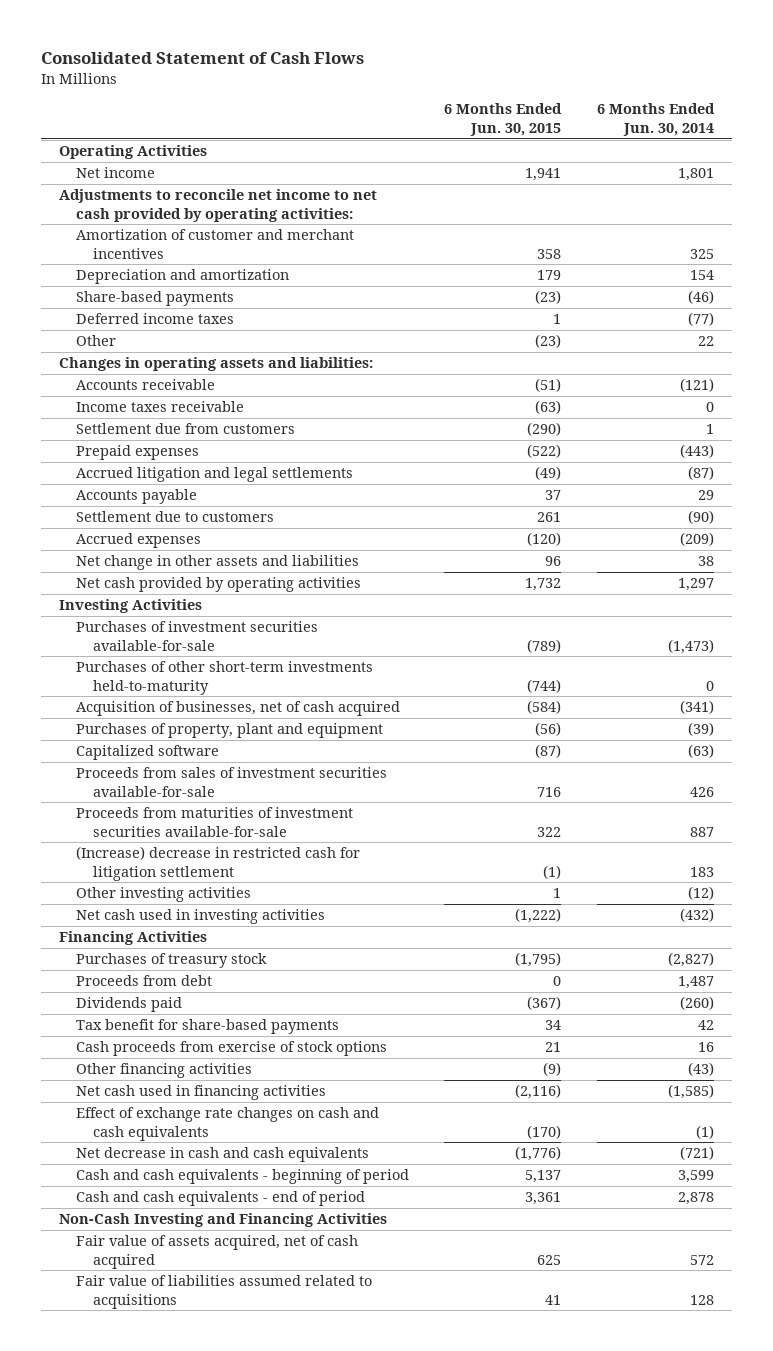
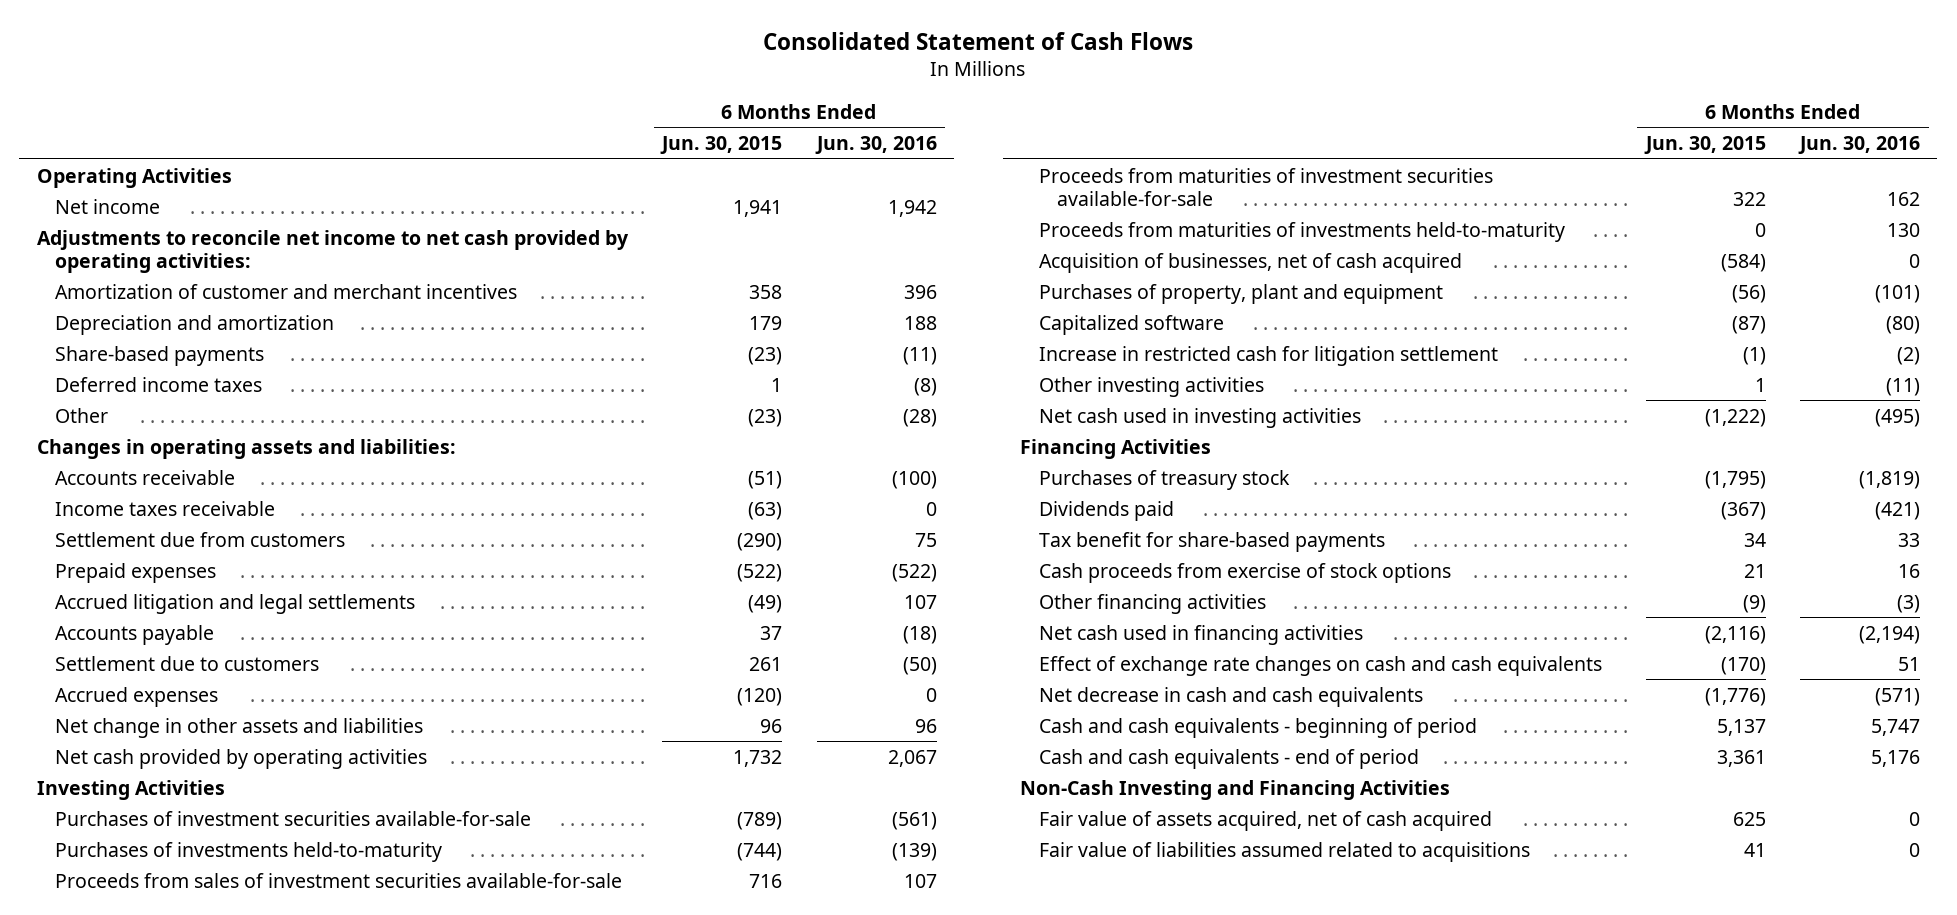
- | 6 Months Ended Jun. 30, 2015 | 6 Months Ended Jun. 30, 2014
+ | 6 Months Ended Jun. 30, 2015 | 6 Months Ended Jun. 30, 2016
- Purchases of other short-term investments held-to-maturity | (744) | 0
+ Purchases of investments held-to-maturity | (744) | (139)
moved up: Proceeds from sales of investment securities available-for-sale | 716 | 107
moved up: Proceeds from maturities of investment securities available-for-sale | 322 | 162
+ Proceeds from maturities of investments held-to-maturity | 0 | 130
- (Increase) decrease in restricted cash for litigation settlement | (1) | 183
+ Increase in restricted cash for litigation settlement | (1) | (2)
- Proceeds from debt | 0 | 1,487

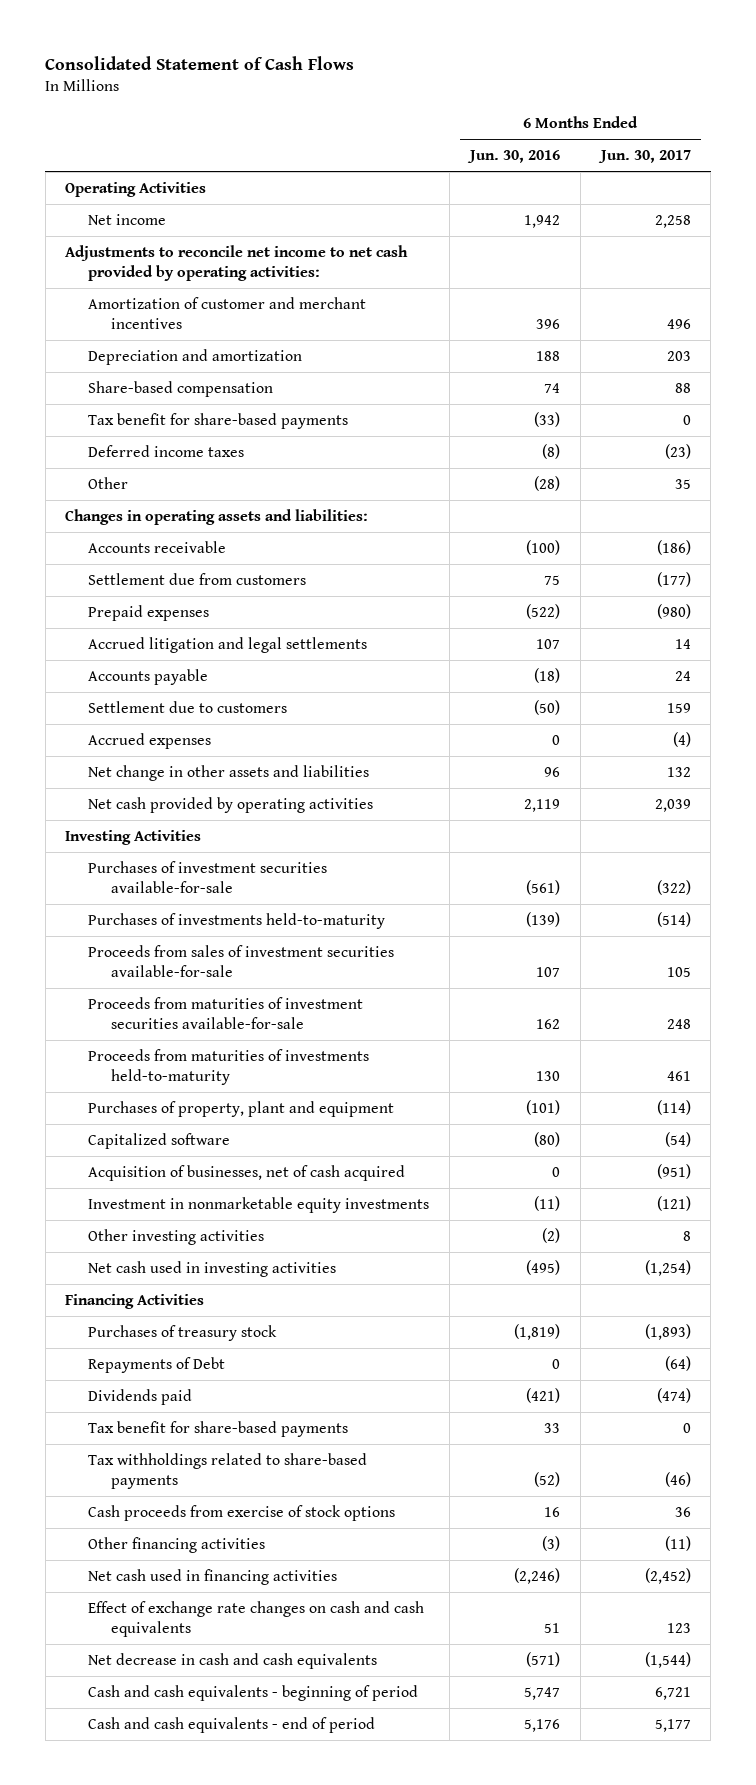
- | 6 Months Ended Jun. 30, 2015 | 6 Months Ended Jun. 30, 2016
+ | 6 Months Ended Jun. 30, 2016 | 6 Months Ended Jun. 30, 2017
- Share-based payments | (23) | (11)
+ Share-based compensation | 74 | 88
+ Tax benefit for share-based payments | (33) | 0
- Income taxes receivable | (63) | 0
- Net cash provided by operating activities | 1,732 | 2,067
+ Net cash provided by operating activities | 2,119 | 2,039
- Increase in restricted cash for litigation settlement | (1) | (2)
- Other investing activities | 1 | (11)
moved down: Acquisition of businesses, net of cash acquired | 0 | (951)
+ Investment in nonmarketable equity investments | (11) | (121)
+ Other investing activities | (2) | 8
+ Repayments of Debt | 0 | (64)
+ Tax withholdings related to share-based payments | (52) | (46)
- Net cash used in financing activities | (2,116) | (2,194)
+ Net cash used in financing activities | (2,246) | (2,452)
- Non-Cash Investing and Financing Activities
- Fair value of assets acquired, net of cash acquired | 625 | 0
- Fair value of liabilities assumed related to acquisitions | 41 | 0

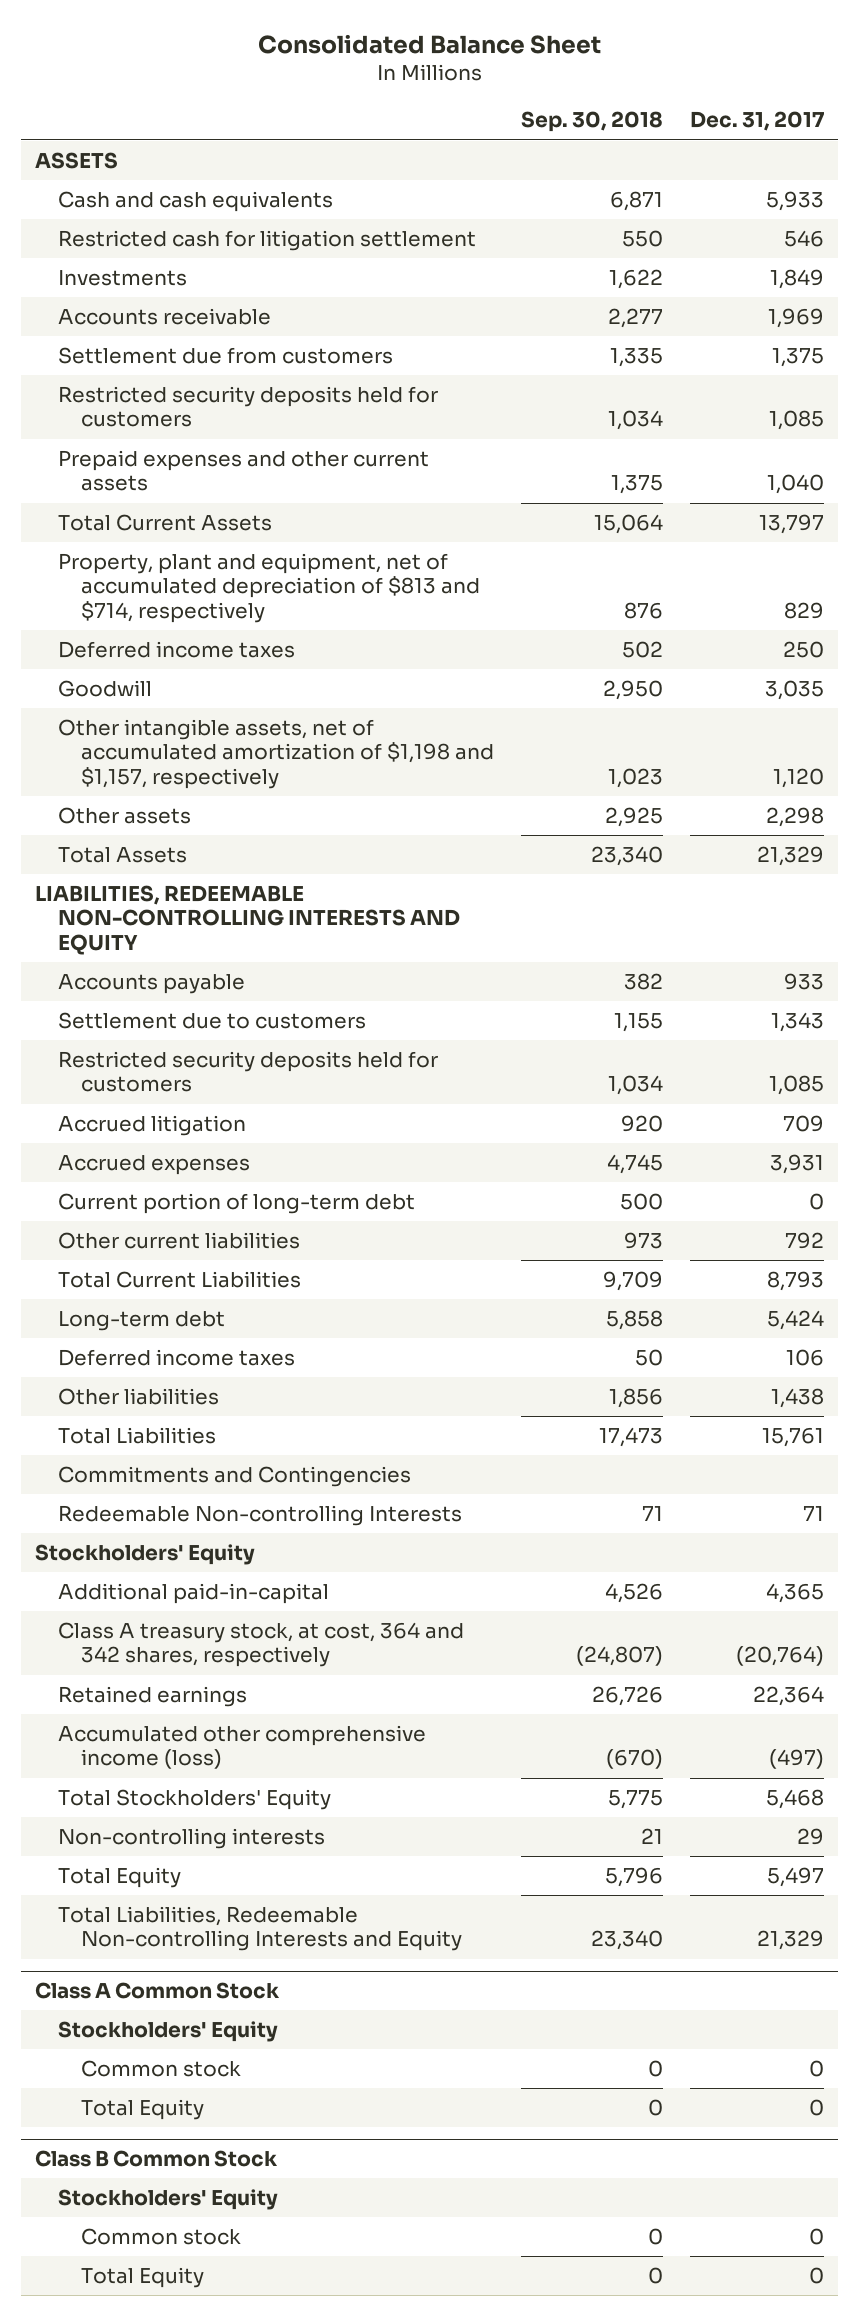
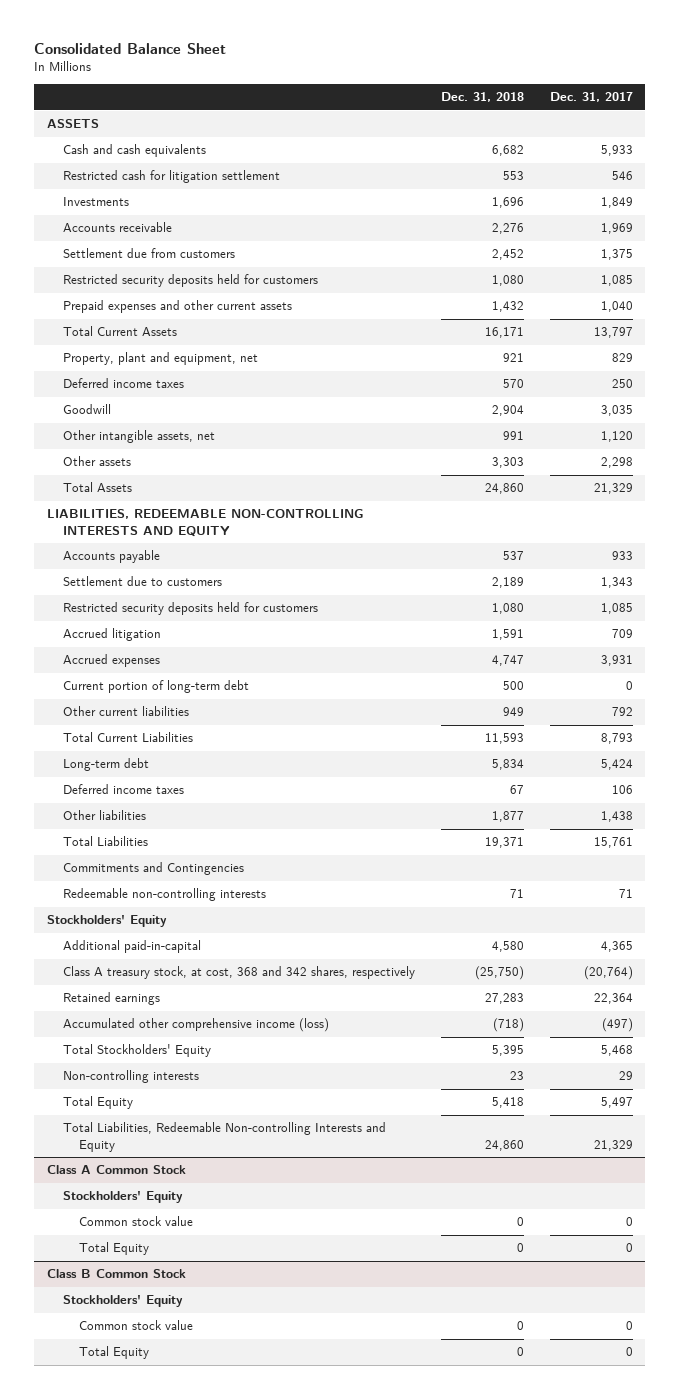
- | Sep. 30, 2018 | Dec. 31, 2017
+ | Dec. 31, 2018 | Dec. 31, 2017
- Property, plant and equipment, net of accumulated depreciation of $813 and $714, respectively | 876 | 829
+ Property, plant and equipment, net | 921 | 829
- Other intangible assets, net of accumulated amortization of $1,198 and $1,157, respectively | 1,023 | 1,120
+ Other intangible assets, net | 991 | 1,120
- Redeemable Non-controlling Interests | 71 | 71
+ Redeemable non-controlling interests | 71 | 71
- Class A treasury stock, at cost, 364 and 342 shares, respectively | (24,807) | (20,764)
+ Class A treasury stock, at cost, 368 and 342 shares, respectively | (25,750) | (20,764)
@ Class A Common Stock
- Common stock | 0 | 0
+ Common stock value | 0 | 0
@ Class B Common Stock
- Common stock | 0 | 0
+ Common stock value | 0 | 0

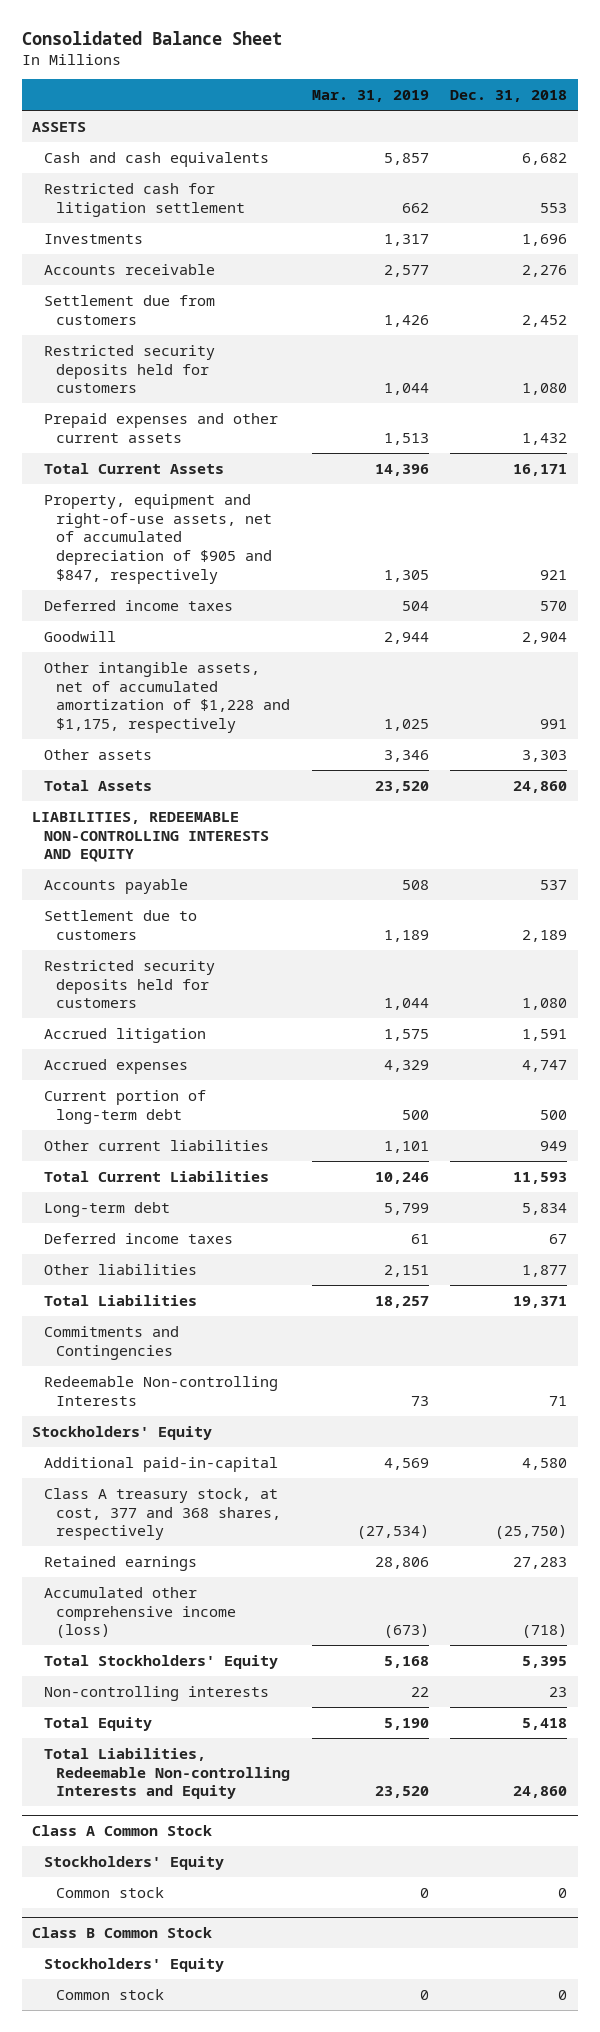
- | Dec. 31, 2018 | Dec. 31, 2017
+ | Mar. 31, 2019 | Dec. 31, 2018
- Property, plant and equipment, net | 921 | 829
+ Property, equipment and right-of-use assets, net of accumulated depreciation of $905 and $847, respectively | 1,305 | 921
- Other intangible assets, net | 991 | 1,120
+ Other intangible assets, net of accumulated amortization of $1,228 and $1,175, respectively | 1,025 | 991
- Redeemable non-controlling interests | 71 | 71
+ Redeemable Non-controlling Interests | 73 | 71
- Class A treasury stock, at cost, 368 and 342 shares, respectively | (25,750) | (20,764)
+ Class A treasury stock, at cost, 377 and 368 shares, respectively | (27,534) | (25,750)
@ Class A Common Stock
- Common stock value | 0 | 0
- Total Equity | 0 | 0
+ Common stock | 0 | 0
@ Class B Common Stock
- Common stock value | 0 | 0
- Total Equity | 0 | 0
+ Common stock | 0 | 0

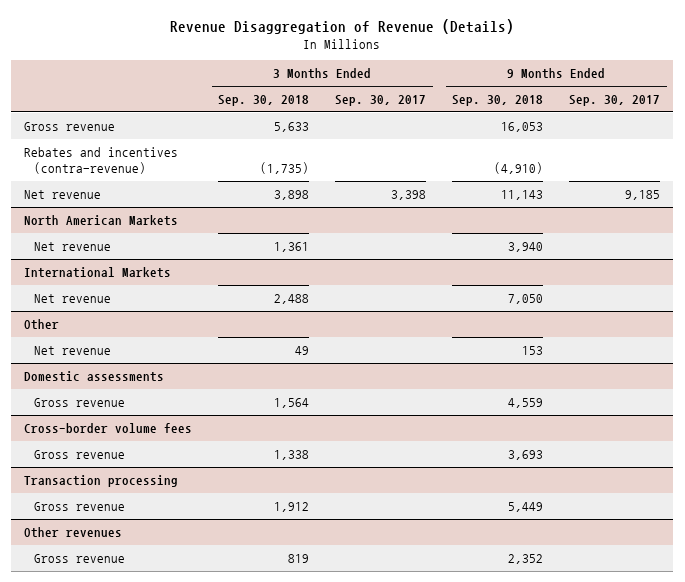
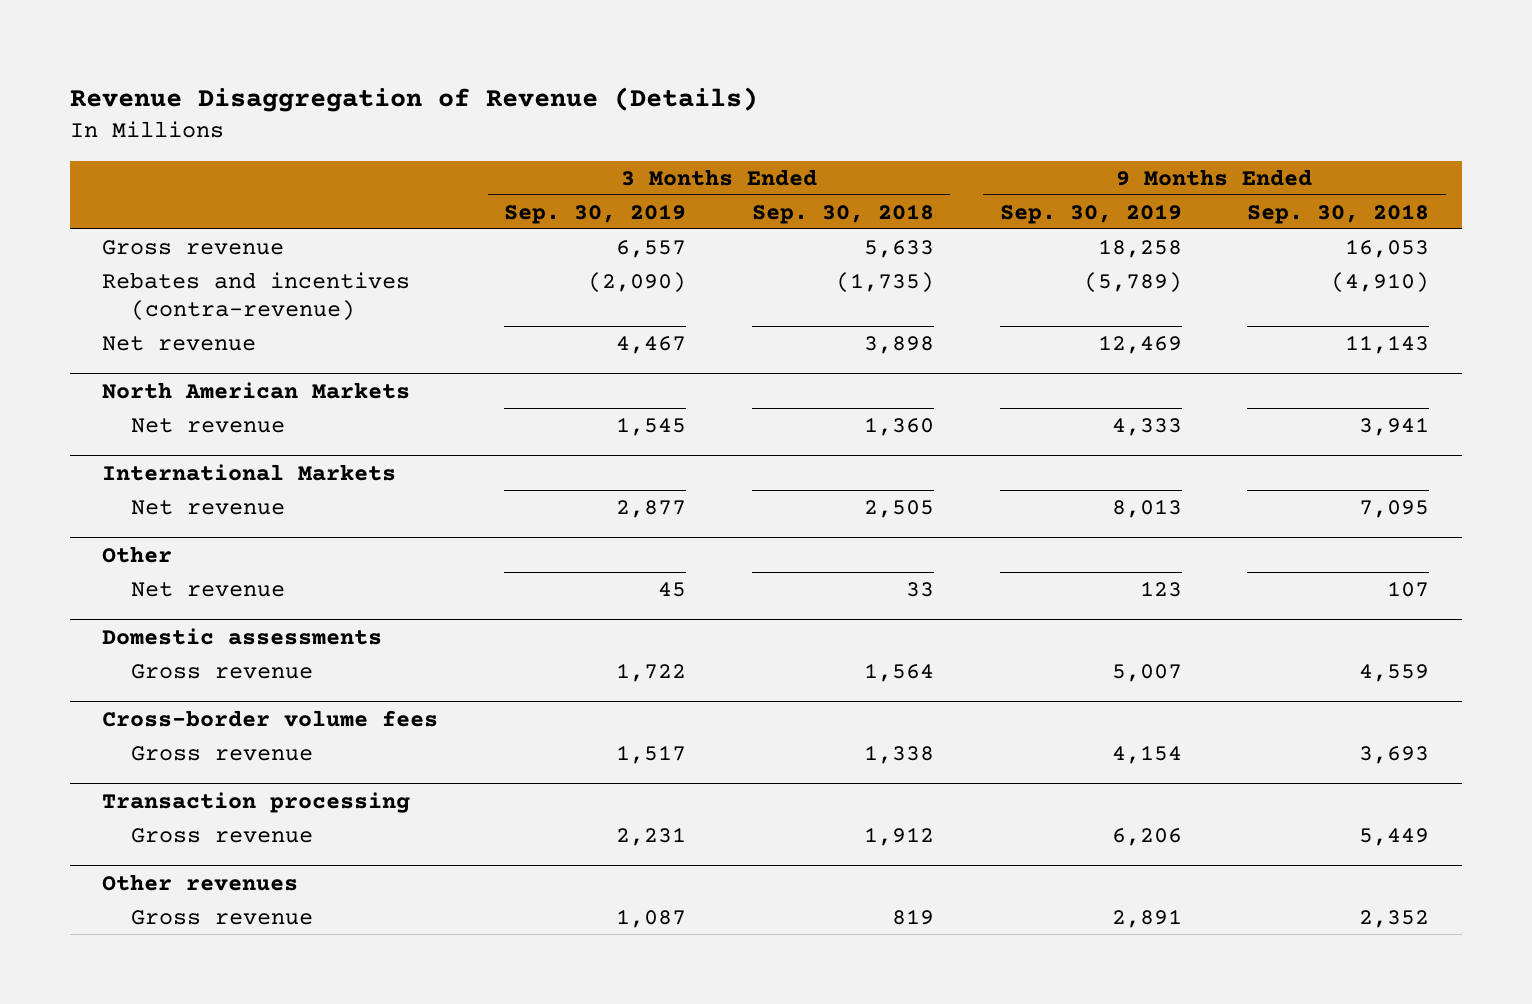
- | 3 Months Ended Sep. 30, 2018 | 3 Months Ended Sep. 30, 2017 | 9 Months Ended Sep. 30, 2018 | 9 Months Ended Sep. 30, 2017
+ | 3 Months Ended Sep. 30, 2019 | 3 Months Ended Sep. 30, 2018 | 9 Months Ended Sep. 30, 2019 | 9 Months Ended Sep. 30, 2018
@ North American Markets
- Net revenue | 1,361 | | 3,940 |
+ Net revenue | 1,545 | 1,360 | 4,333 | 3,941
@ International Markets
- Net revenue | 2,488 | | 7,050 |
+ Net revenue | 2,877 | 2,505 | 8,013 | 7,095
@ Other
- Net revenue | 49 | | 153 |
+ Net revenue | 45 | 33 | 123 | 107

